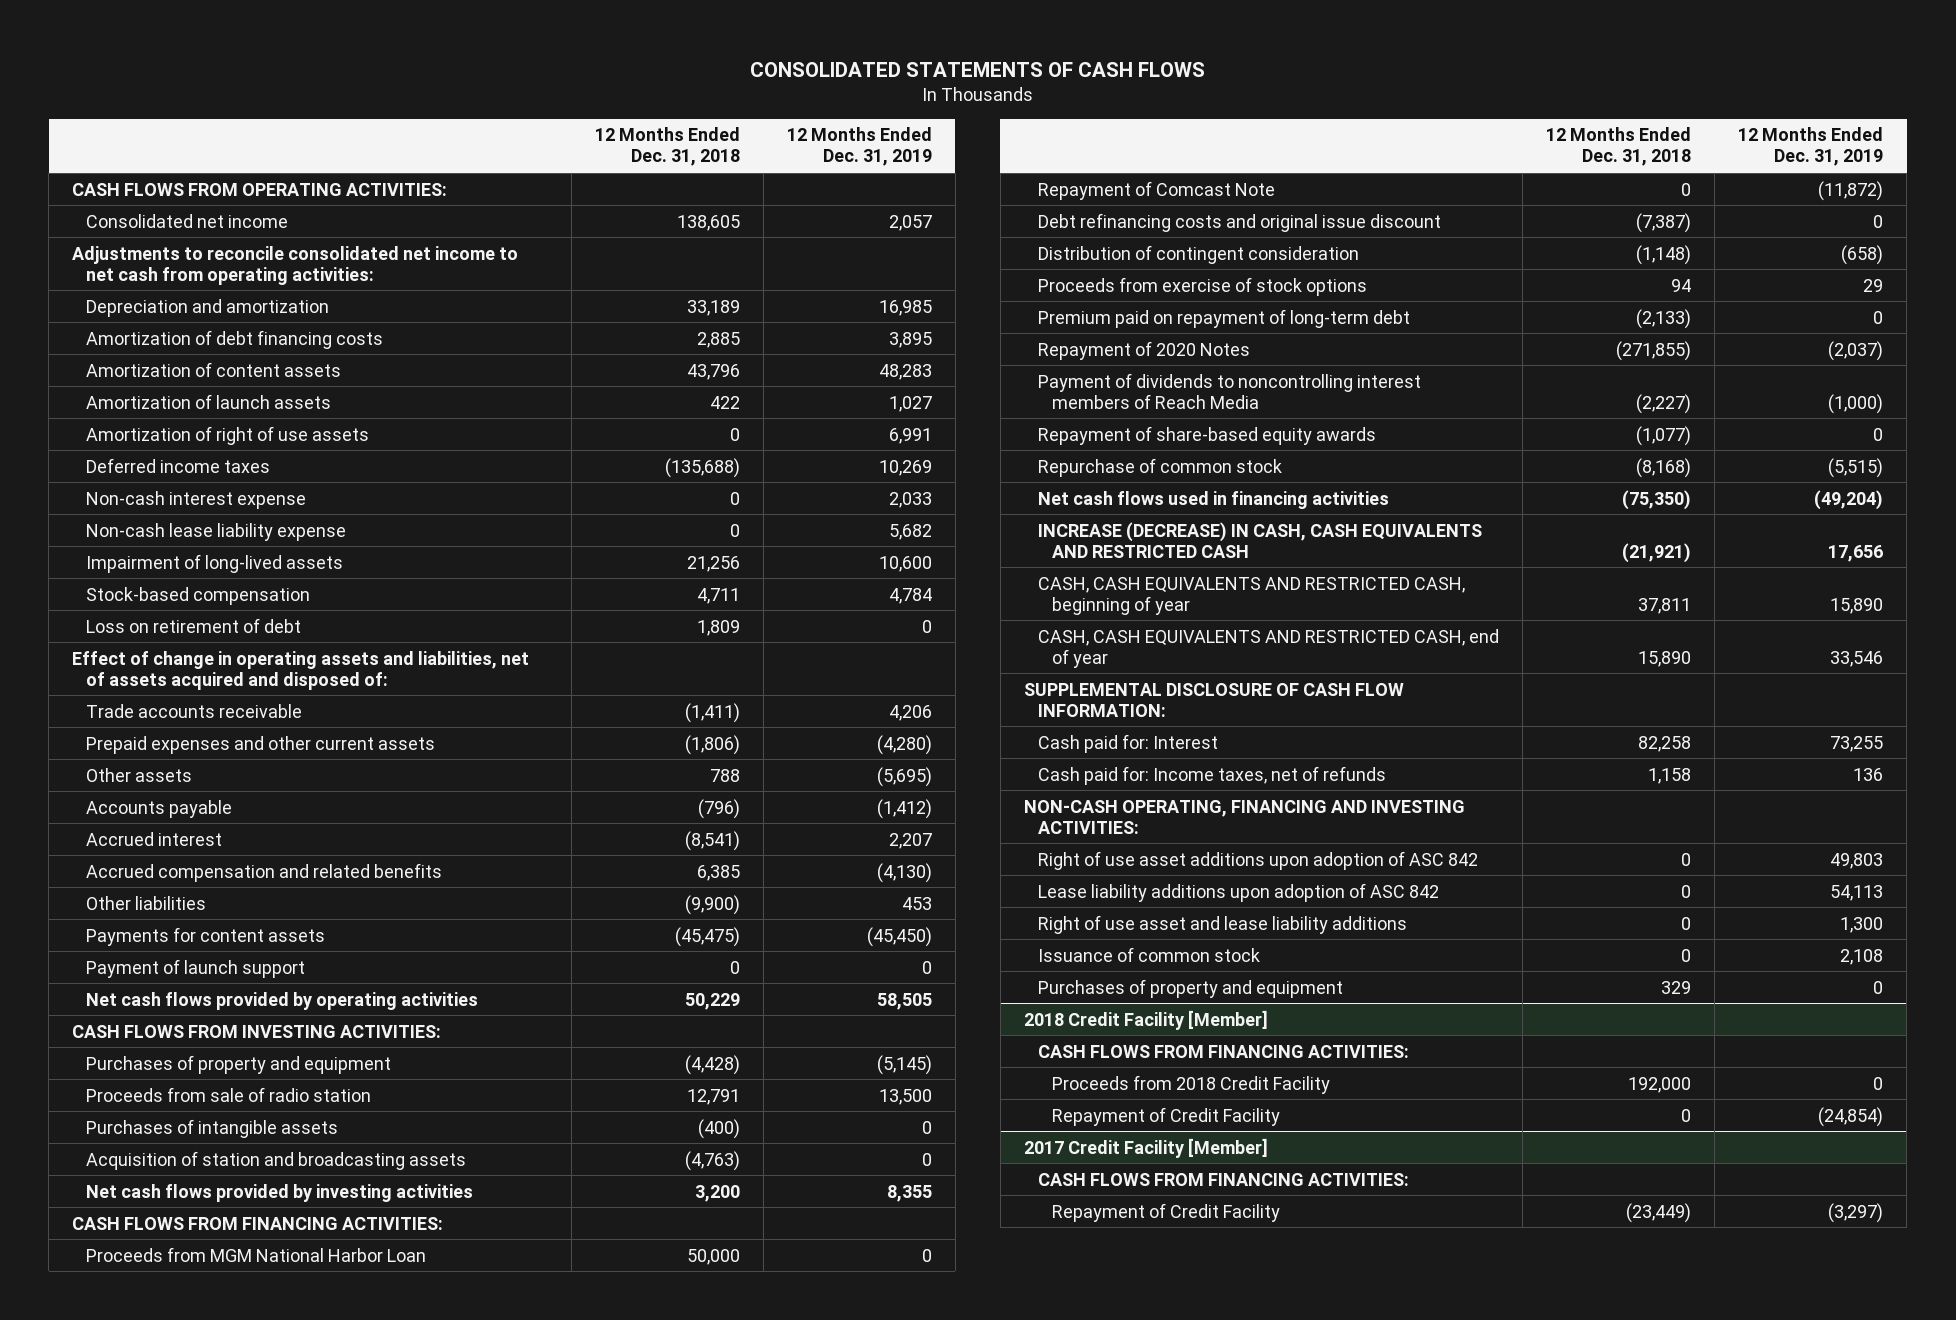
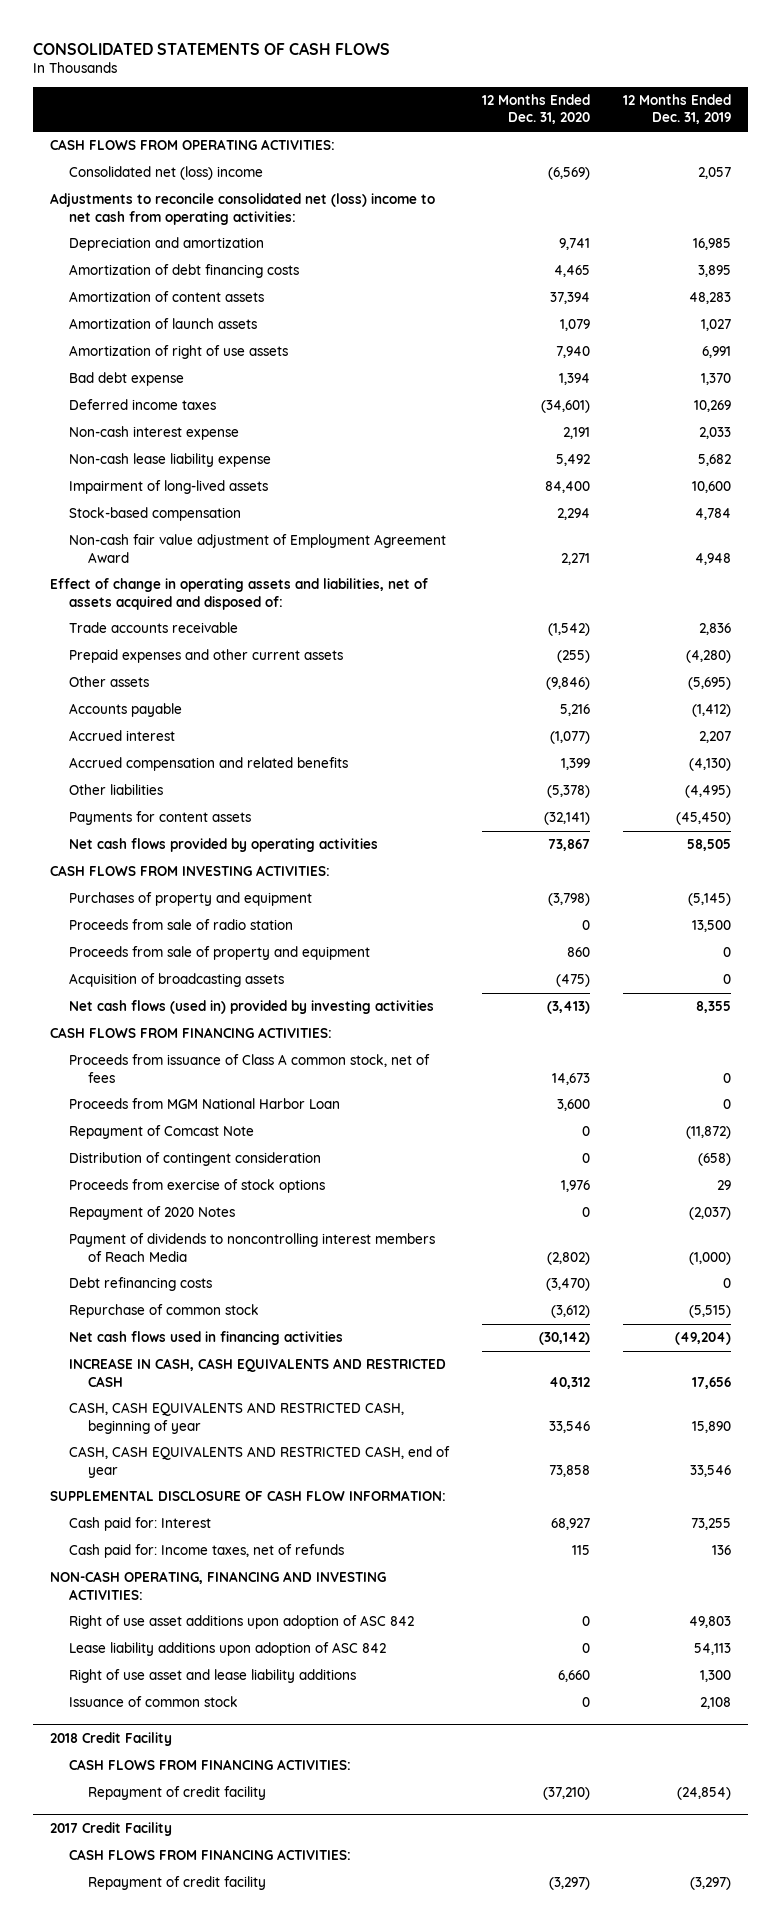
- | 12 Months Ended Dec. 31, 2018 | 12 Months Ended Dec. 31, 2019
+ | 12 Months Ended Dec. 31, 2020 | 12 Months Ended Dec. 31, 2019
- Consolidated net income | 138,605 | 2,057
- Adjustments to reconcile consolidated net income to net cash from operating activities:
+ Consolidated net (loss) income | (6,569) | 2,057
+ Adjustments to reconcile consolidated net (loss) income to net cash from operating activities:
+ Bad debt expense | 1,394 | 1,370
- Loss on retirement of debt | 1,809 | 0
+ Non-cash fair value adjustment of Employment Agreement Award | 2,271 | 4,948
- Trade accounts receivable | (1,411) | 4,206
+ Trade accounts receivable | (1,542) | 2,836
- Other liabilities | (9,900) | 453
+ Other liabilities | (5,378) | (4,495)
- Payment of launch support | 0 | 0
- Purchases of intangible assets | (400) | 0
- Acquisition of station and broadcasting assets | (4,763) | 0
- Net cash flows provided by investing activities | 3,200 | 8,355
+ Proceeds from sale of property and equipment | 860 | 0
+ Acquisition of broadcasting assets | (475) | 0
+ Net cash flows (used in) provided by investing activities | (3,413) | 8,355
+ Proceeds from issuance of Class A common stock, net of fees | 14,673 | 0
- Debt refinancing costs and original issue discount | (7,387) | 0
- Premium paid on repayment of long-term debt | (2,133) | 0
- Repayment of share-based equity awards | (1,077) | 0
+ Debt refinancing costs | (3,470) | 0
- INCREASE (DECREASE) IN CASH, CASH EQUIVALENTS AND RESTRICTED CASH | (21,921) | 17,656
+ INCREASE IN CASH, CASH EQUIVALENTS AND RESTRICTED CASH | 40,312 | 17,656
- Purchases of property and equipment | 329 | 0
- 2018 Credit Facility [Member]
+ 2018 Credit Facility
- Proceeds from 2018 Credit Facility | 192,000 | 0
- Repayment of Credit Facility | 0 | (24,854)
- 2017 Credit Facility [Member]
+ Repayment of credit facility | (37,210) | (24,854)
+ 2017 Credit Facility
- Repayment of Credit Facility | (23,449) | (3,297)
+ Repayment of credit facility | (3,297) | (3,297)

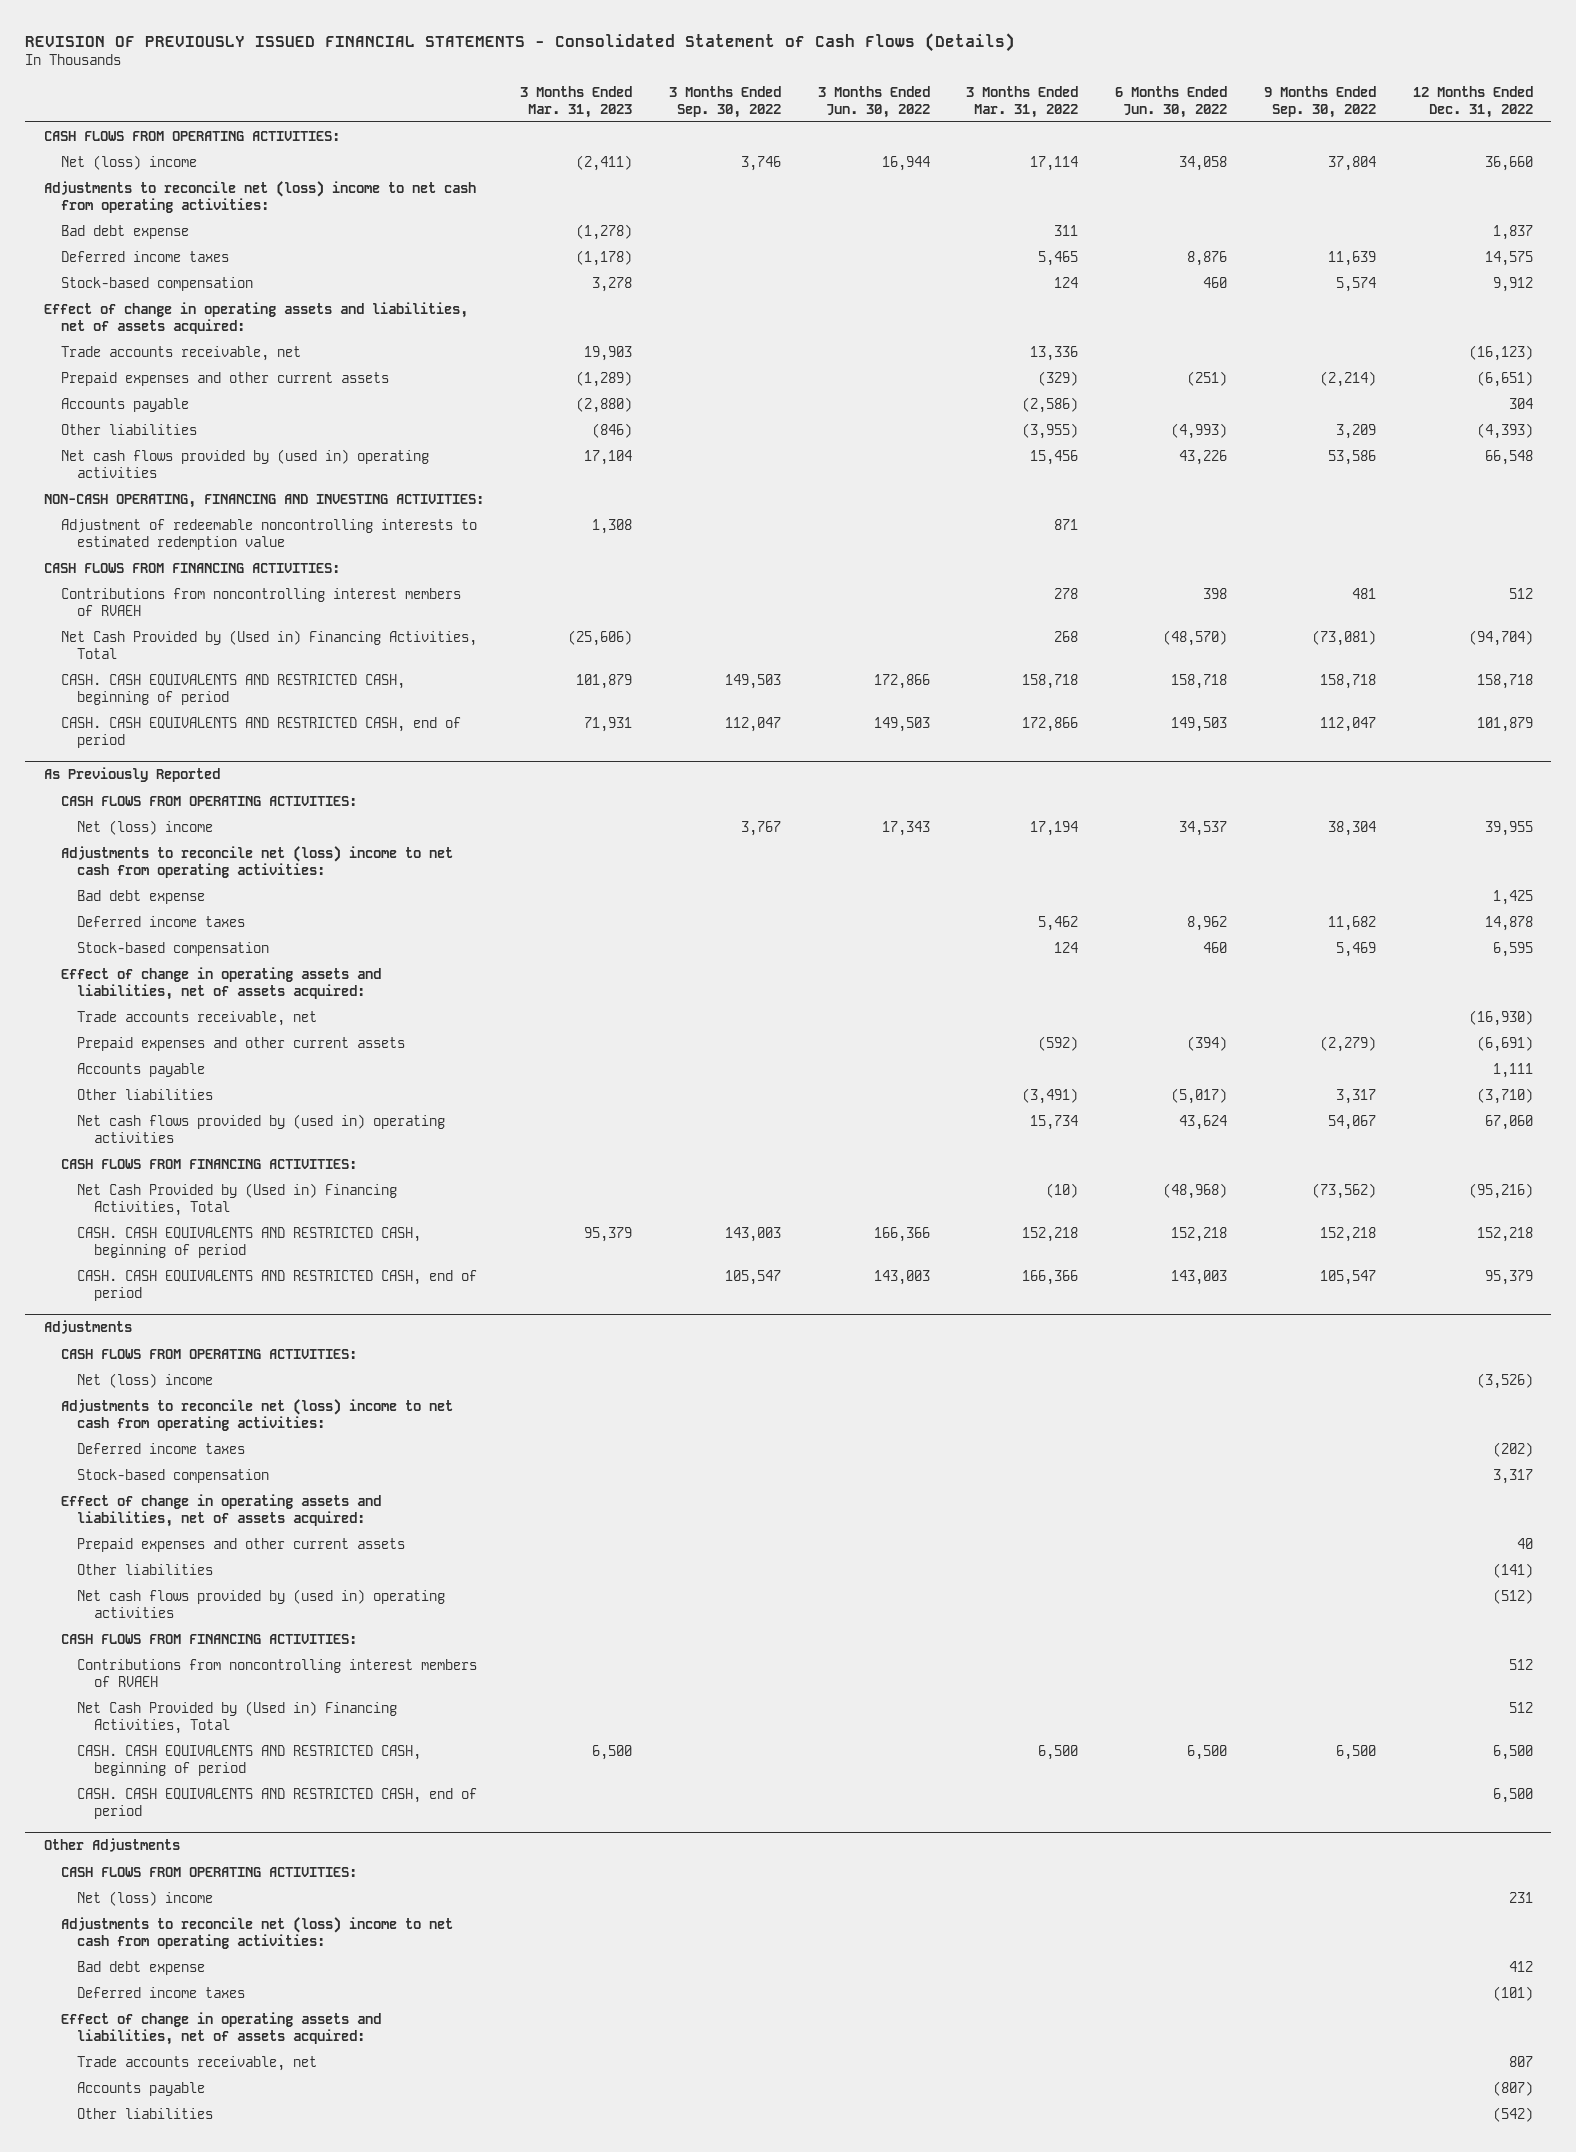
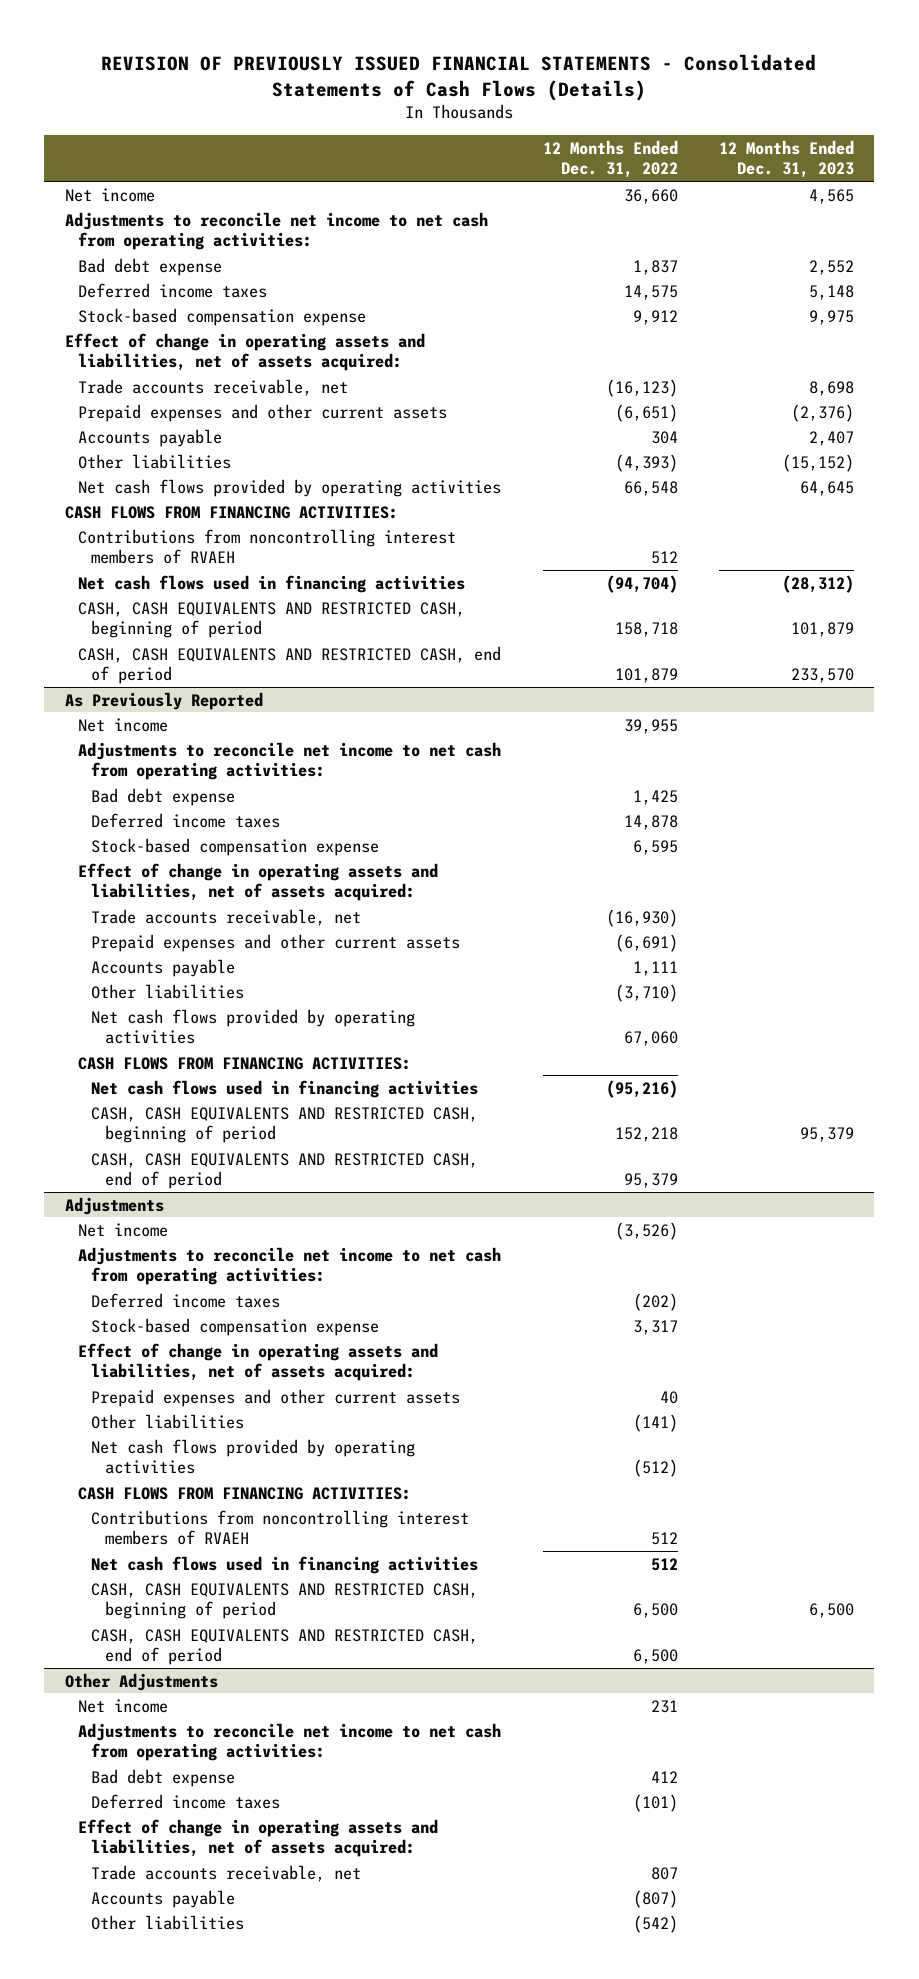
- REVISION OF PREVIOUSLY ISSUED FINANCIAL STATEMENTS - Consolidated Statement of Cash Flows (Details)
+ REVISION OF PREVIOUSLY ISSUED FINANCIAL STATEMENTS - Consolidated Statements of Cash Flows (Details)
- | 3 Months Ended Mar. 31, 2023 | 3 Months Ended Sep. 30, 2022 | 3 Months Ended Jun. 30, 2022 | 3 Months Ended Mar. 31, 2022 | 6 Months Ended Jun. 30, 2022 | 9 Months Ended Sep. 30, 2022 | 12 Months Ended Dec. 31, 2022
+ | 12 Months Ended Dec. 31, 2022 | 12 Months Ended Dec. 31, 2023
- CASH FLOWS FROM OPERATING ACTIVITIES:
- Net (loss) income | (2,411) | 3,746 | 16,944 | 17,114 | 34,058 | 37,804 | 36,660
- Adjustments to reconcile net (loss) income to net cash from operating activities:
+ Net income | 36,660 | 4,565
+ Adjustments to reconcile net income to net cash from operating activities:
- Stock-based compensation | 3,278 | | | 124 | 460 | 5,574 | 9,912
+ Stock-based compensation expense | 9,912 | 9,975
- Net cash flows provided by (used in) operating activities | 17,104 | | | 15,456 | 43,226 | 53,586 | 66,548
- NON-CASH OPERATING, FINANCING AND INVESTING ACTIVITIES:
- Adjustment of redeemable noncontrolling interests to estimated redemption value | 1,308 | | | 871 | | |
+ Net cash flows provided by operating activities | 66,548 | 64,645
- Net Cash Provided by (Used in) Financing Activities, Total | (25,606) | | | 268 | (48,570) | (73,081) | (94,704)
- CASH. CASH EQUIVALENTS AND RESTRICTED CASH, beginning of period | 101,879 | 149,503 | 172,866 | 158,718 | 158,718 | 158,718 | 158,718
- CASH. CASH EQUIVALENTS AND RESTRICTED CASH, end of period | 71,931 | 112,047 | 149,503 | 172,866 | 149,503 | 112,047 | 101,879
+ Net cash flows used in financing activities | (94,704) | (28,312)
+ CASH, CASH EQUIVALENTS AND RESTRICTED CASH, beginning of period | 158,718 | 101,879
+ CASH, CASH EQUIVALENTS AND RESTRICTED CASH, end of period | 101,879 | 233,570
@ As Previously Reported
- CASH FLOWS FROM OPERATING ACTIVITIES:
- Net (loss) income | | 3,767 | 17,343 | 17,194 | 34,537 | 38,304 | 39,955
- Adjustments to reconcile net (loss) income to net cash from operating activities:
+ Net income | 39,955 |
+ Adjustments to reconcile net income to net cash from operating activities:
- Stock-based compensation | | | | 124 | 460 | 5,469 | 6,595
+ Stock-based compensation expense | 6,595 |
- Net cash flows provided by (used in) operating activities | | | | 15,734 | 43,624 | 54,067 | 67,060
+ Net cash flows provided by operating activities | 67,060 |
- Net Cash Provided by (Used in) Financing Activities, Total | | | | (10) | (48,968) | (73,562) | (95,216)
- CASH. CASH EQUIVALENTS AND RESTRICTED CASH, beginning of period | 95,379 | 143,003 | 166,366 | 152,218 | 152,218 | 152,218 | 152,218
- CASH. CASH EQUIVALENTS AND RESTRICTED CASH, end of period | | 105,547 | 143,003 | 166,366 | 143,003 | 105,547 | 95,379
+ Net cash flows used in financing activities | (95,216) |
+ CASH, CASH EQUIVALENTS AND RESTRICTED CASH, beginning of period | 152,218 | 95,379
+ CASH, CASH EQUIVALENTS AND RESTRICTED CASH, end of period | 95,379 |
@ Adjustments
- CASH FLOWS FROM OPERATING ACTIVITIES:
- Net (loss) income | | | | | | | (3,526)
- Adjustments to reconcile net (loss) income to net cash from operating activities:
+ Net income | (3,526) |
+ Adjustments to reconcile net income to net cash from operating activities:
- Stock-based compensation | | | | | | | 3,317
+ Stock-based compensation expense | 3,317 |
- Net cash flows provided by (used in) operating activities | | | | | | | (512)
+ Net cash flows provided by operating activities | (512) |
- Net Cash Provided by (Used in) Financing Activities, Total | | | | | | | 512
- CASH. CASH EQUIVALENTS AND RESTRICTED CASH, beginning of period | 6,500 | | | 6,500 | 6,500 | 6,500 | 6,500
- CASH. CASH EQUIVALENTS AND RESTRICTED CASH, end of period | | | | | | | 6,500
+ Net cash flows used in financing activities | 512 |
+ CASH, CASH EQUIVALENTS AND RESTRICTED CASH, beginning of period | 6,500 | 6,500
+ CASH, CASH EQUIVALENTS AND RESTRICTED CASH, end of period | 6,500 |
@ Other Adjustments
- CASH FLOWS FROM OPERATING ACTIVITIES:
- Net (loss) income | | | | | | | 231
- Adjustments to reconcile net (loss) income to net cash from operating activities:
+ Net income | 231 |
+ Adjustments to reconcile net income to net cash from operating activities:

